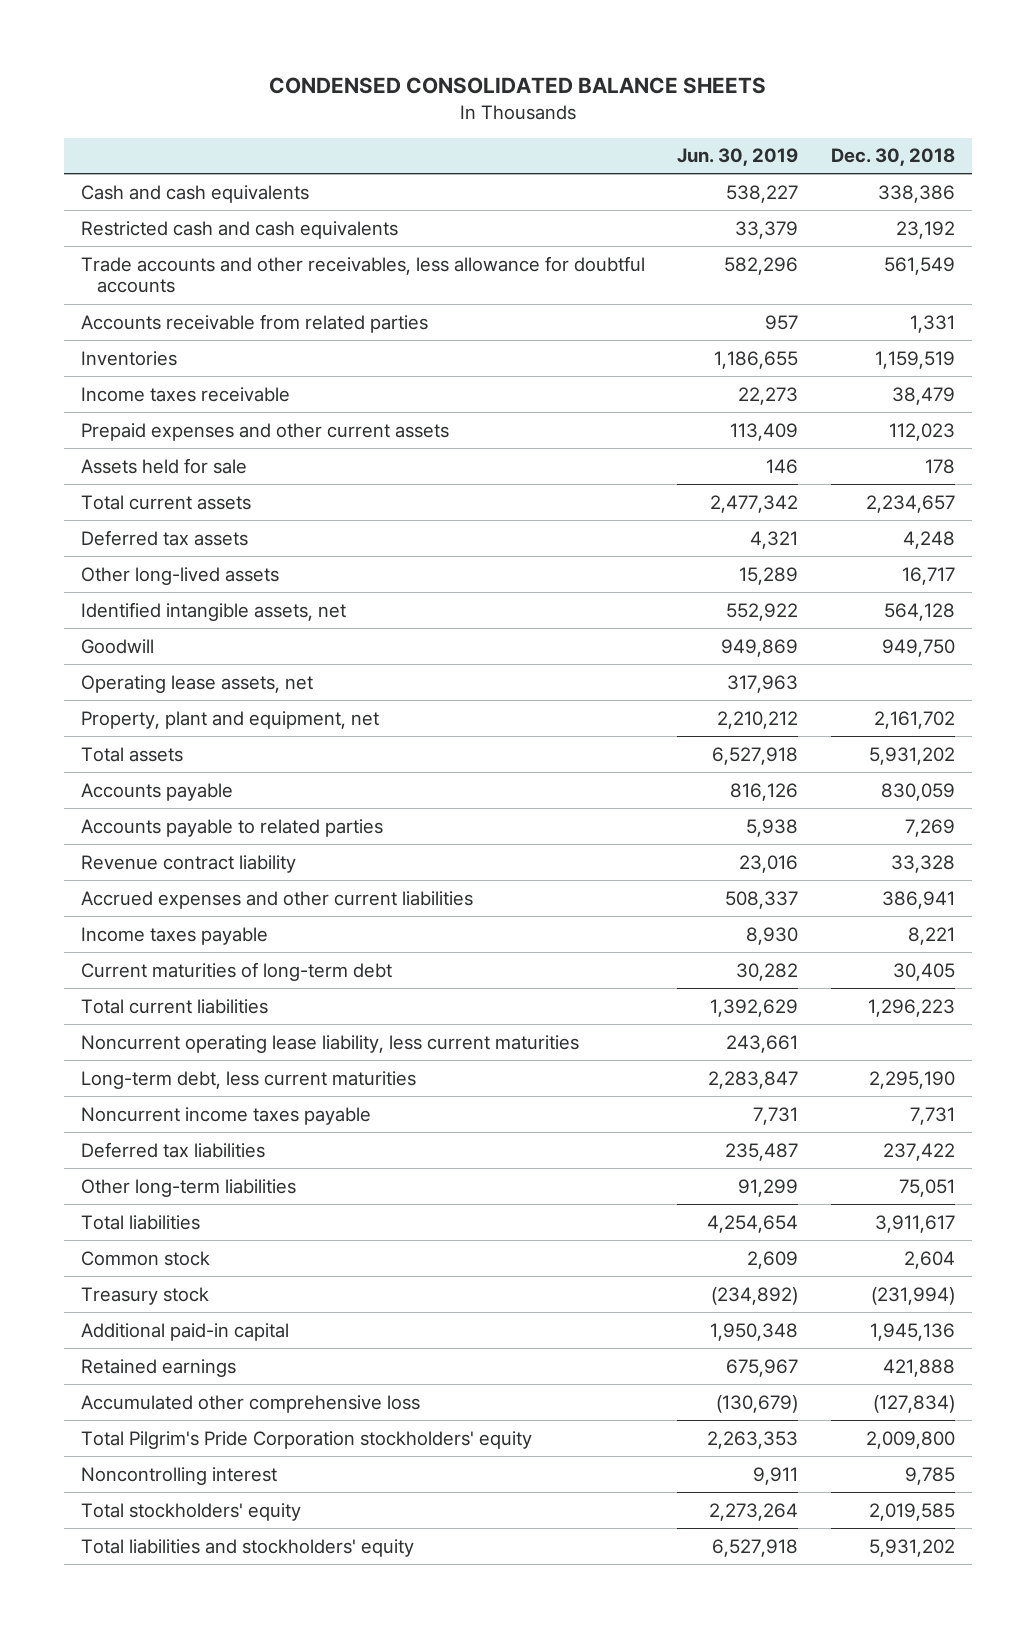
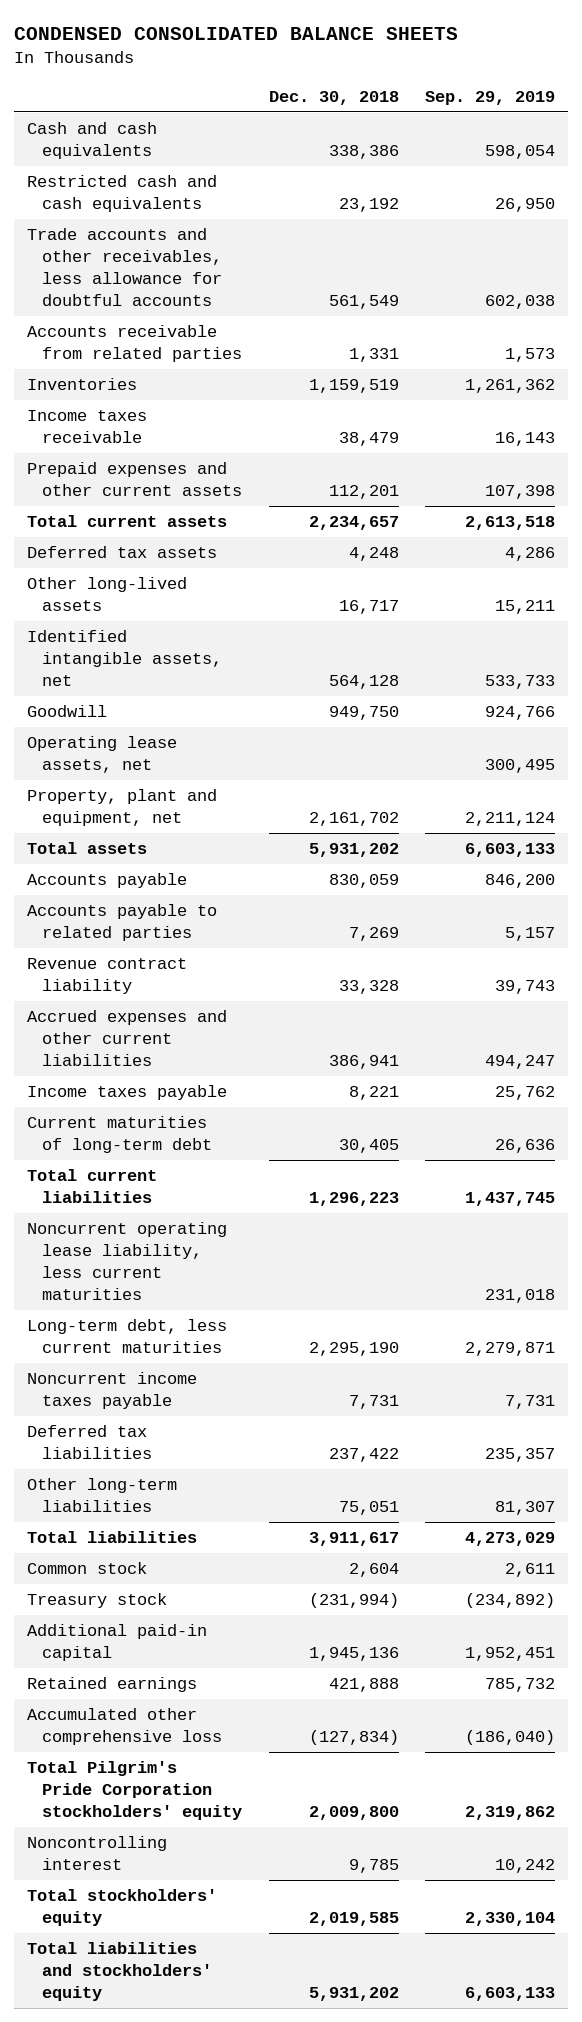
- | Jun. 30, 2019 | Dec. 30, 2018
+ | Dec. 30, 2018 | Sep. 29, 2019
- Prepaid expenses and other current assets | 113,409 | 112,023
- Assets held for sale | 146 | 178
+ Prepaid expenses and other current assets | 112,201 | 107,398

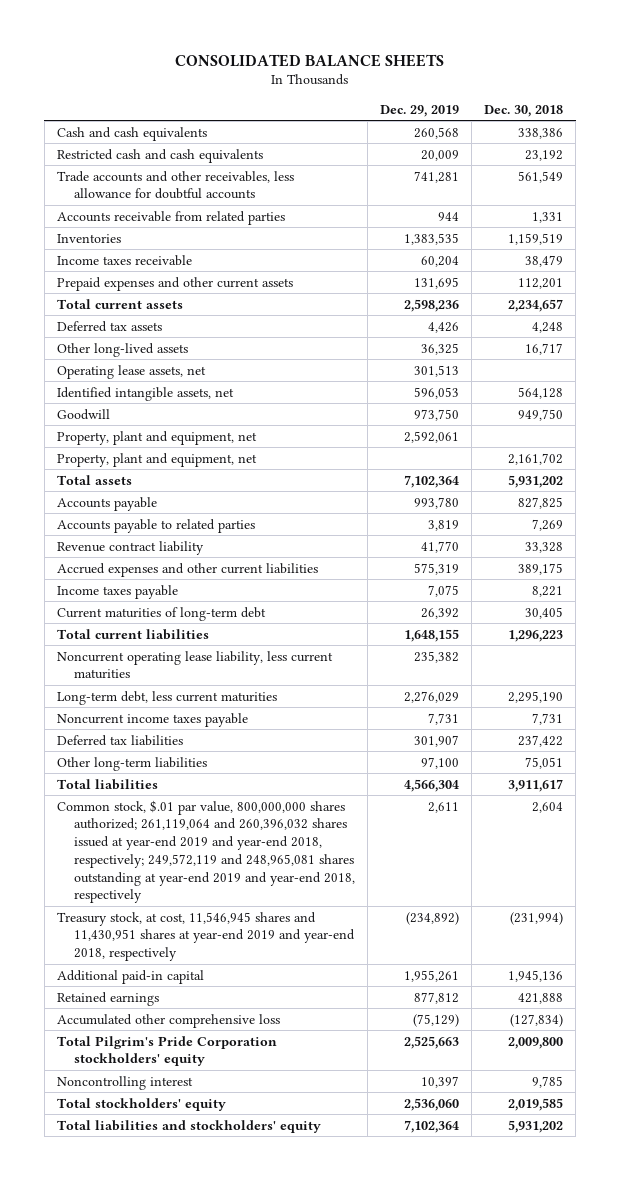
- CONDENSED CONSOLIDATED BALANCE SHEETS
+ CONSOLIDATED BALANCE SHEETS
- | Dec. 30, 2018 | Sep. 29, 2019
+ | Dec. 29, 2019 | Dec. 30, 2018
moved up: Operating lease assets, net | 301,513 |
+ Property, plant and equipment, net | 2,592,061 |
- Accounts payable | 830,059 | 846,200
+ Accounts payable | 993,780 | 827,825
- Accrued expenses and other current liabilities | 386,941 | 494,247
+ Accrued expenses and other current liabilities | 575,319 | 389,175
- Common stock | 2,604 | 2,611
- Treasury stock | (231,994) | (234,892)
+ Common stock, $.01 par value, 800,000,000 shares authorized; 261,119,064 and 260,396,032 shares issued at year-end 2019 and year-end 2018, respectively; 249,572,119 and 248,965,081 shares outstanding at year-end 2019 and year-end 2018, respectively | 2,611 | 2,604
+ Treasury stock, at cost, 11,546,945 shares and 11,430,951 shares at year-end 2019 and year-end 2018, respectively | (234,892) | (231,994)

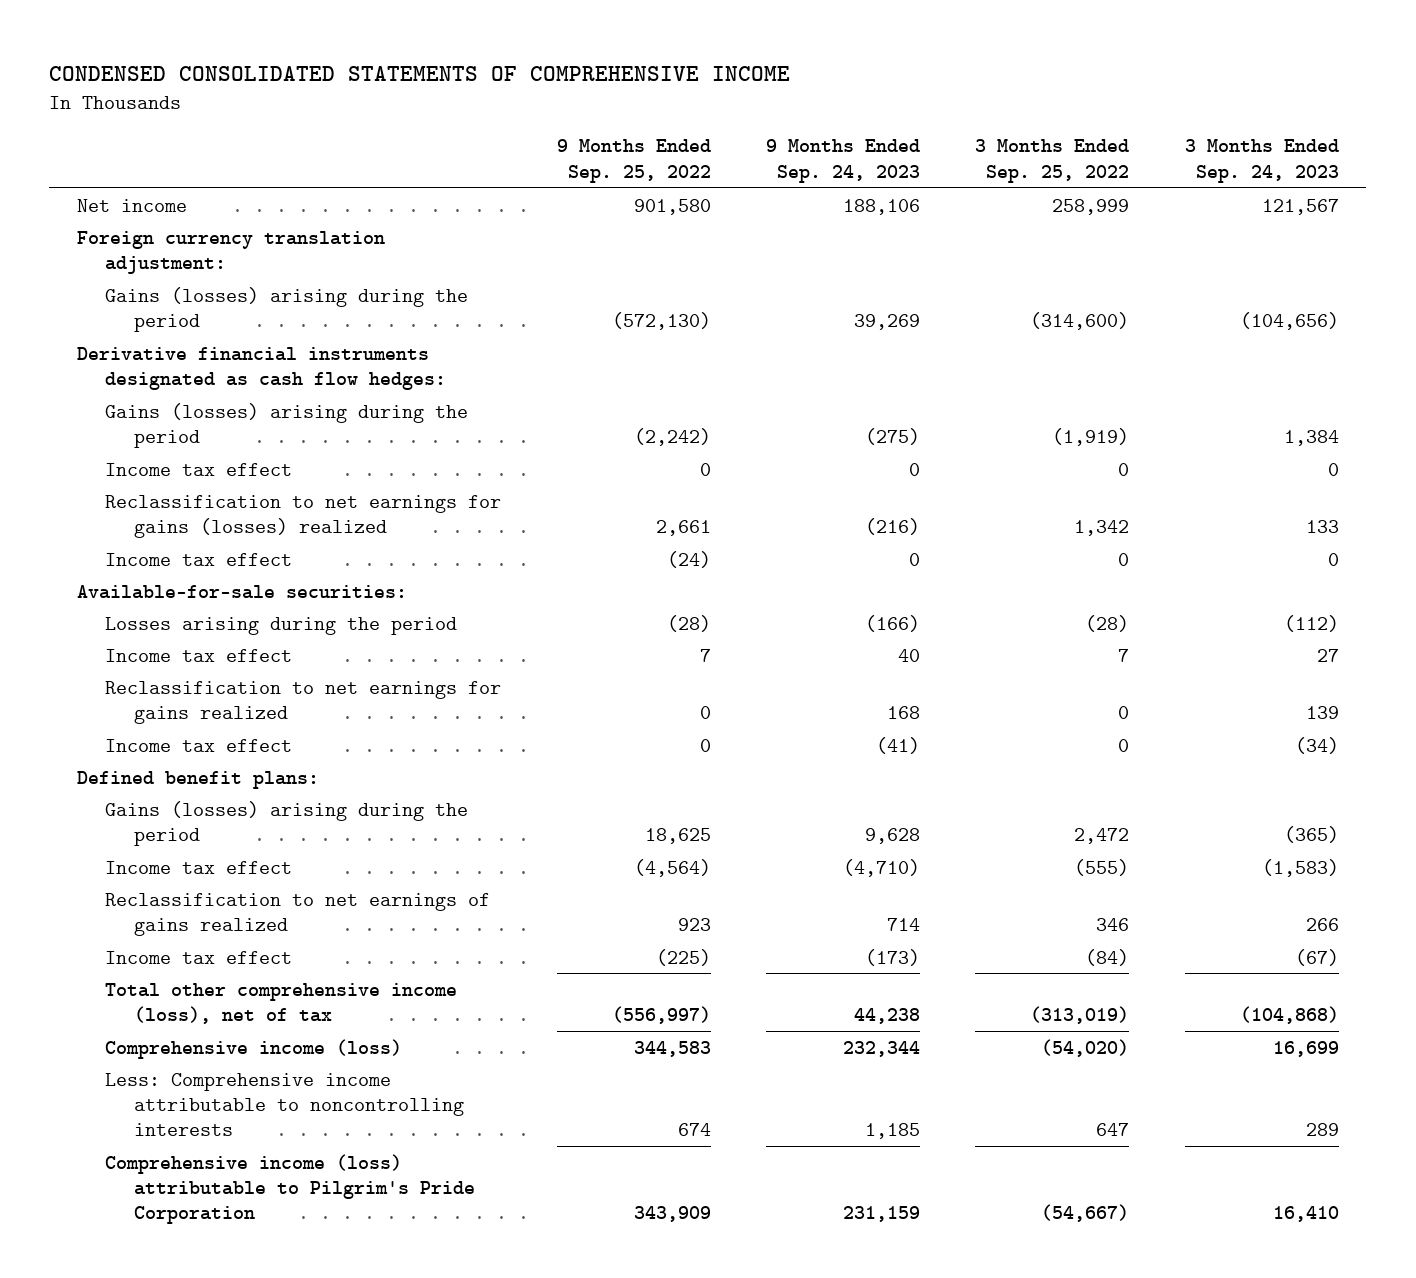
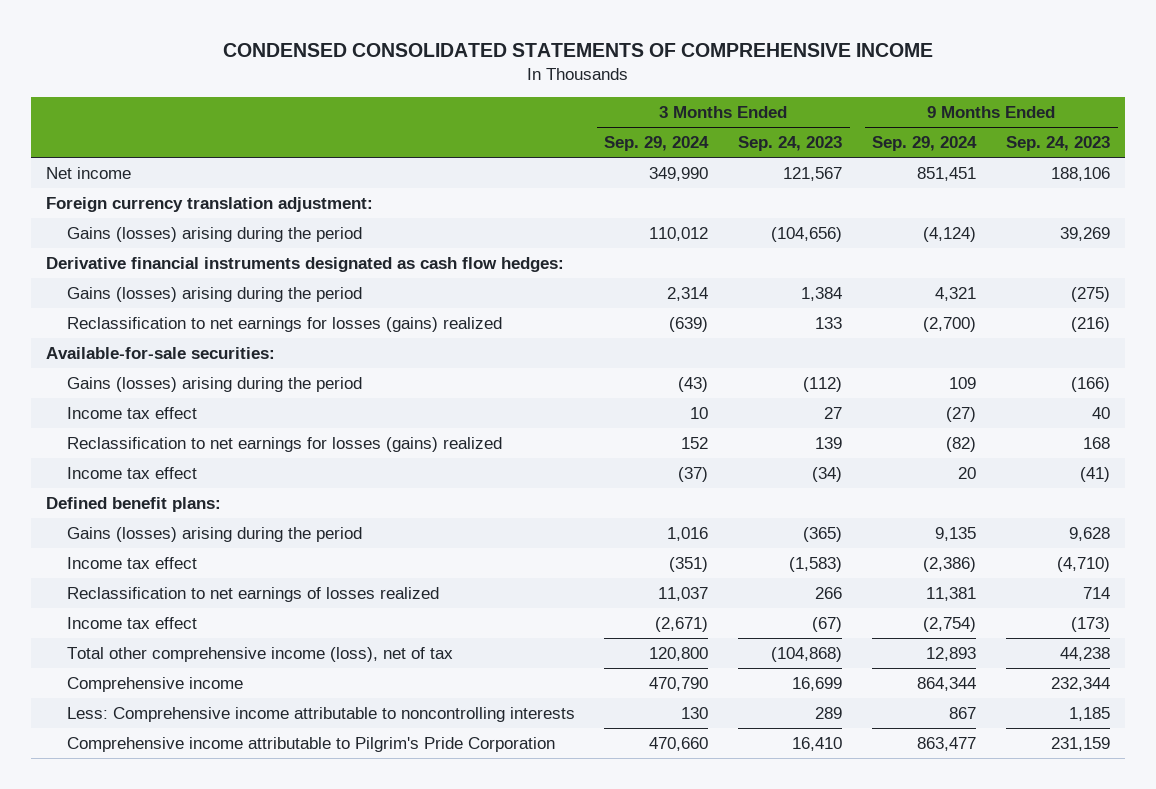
- | 9 Months Ended Sep. 25, 2022 | 9 Months Ended Sep. 24, 2023 | 3 Months Ended Sep. 25, 2022 | 3 Months Ended Sep. 24, 2023
+ | 3 Months Ended Sep. 29, 2024 | 3 Months Ended Sep. 24, 2023 | 9 Months Ended Sep. 29, 2024 | 9 Months Ended Sep. 24, 2023
- Income tax effect | 0 | 0 | 0 | 0
- Reclassification to net earnings for gains (losses) realized | 2,661 | (216) | 1,342 | 133
- Income tax effect | (24) | 0 | 0 | 0
+ Reclassification to net earnings for losses (gains) realized | (639) | 133 | (2,700) | (216)
- Losses arising during the period | (28) | (166) | (28) | (112)
+ Gains (losses) arising during the period | (43) | (112) | 109 | (166)
- Reclassification to net earnings for gains realized | 0 | 168 | 0 | 139
+ Reclassification to net earnings for losses (gains) realized | 152 | 139 | (82) | 168
- Reclassification to net earnings of gains realized | 923 | 714 | 346 | 266
+ Reclassification to net earnings of losses realized | 11,037 | 266 | 11,381 | 714
- Comprehensive income (loss) | 344,583 | 232,344 | (54,020) | 16,699
+ Comprehensive income | 470,790 | 16,699 | 864,344 | 232,344
- Comprehensive income (loss) attributable to Pilgrim's Pride Corporation | 343,909 | 231,159 | (54,667) | 16,410
+ Comprehensive income attributable to Pilgrim's Pride Corporation | 470,660 | 16,410 | 863,477 | 231,159

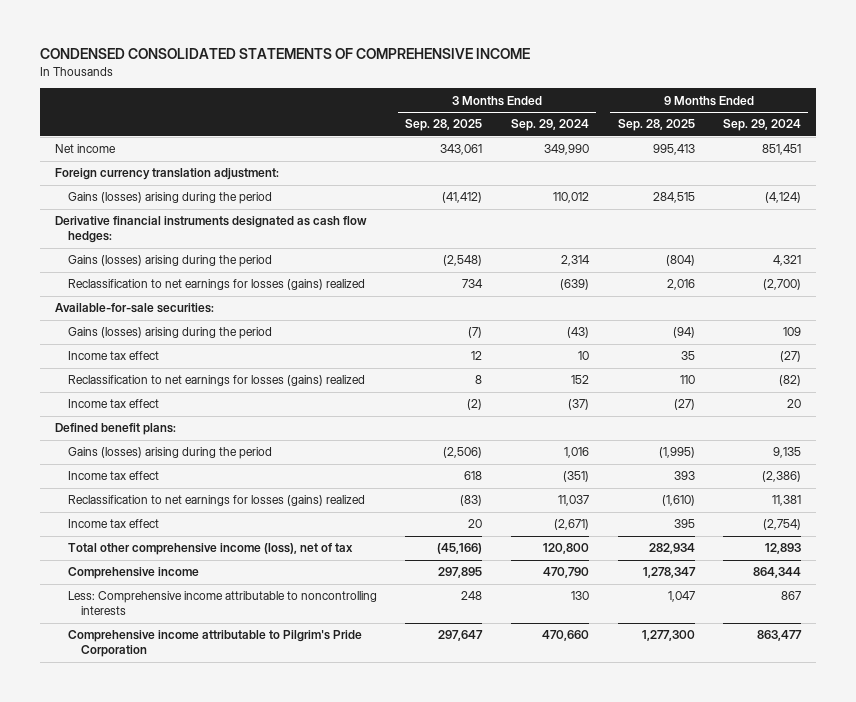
- | 3 Months Ended Sep. 29, 2024 | 3 Months Ended Sep. 24, 2023 | 9 Months Ended Sep. 29, 2024 | 9 Months Ended Sep. 24, 2023
+ | 3 Months Ended Sep. 28, 2025 | 3 Months Ended Sep. 29, 2024 | 9 Months Ended Sep. 28, 2025 | 9 Months Ended Sep. 29, 2024
- Reclassification to net earnings of losses realized | 11,037 | 266 | 11,381 | 714
+ Reclassification to net earnings for losses (gains) realized | (83) | 11,037 | (1,610) | 11,381

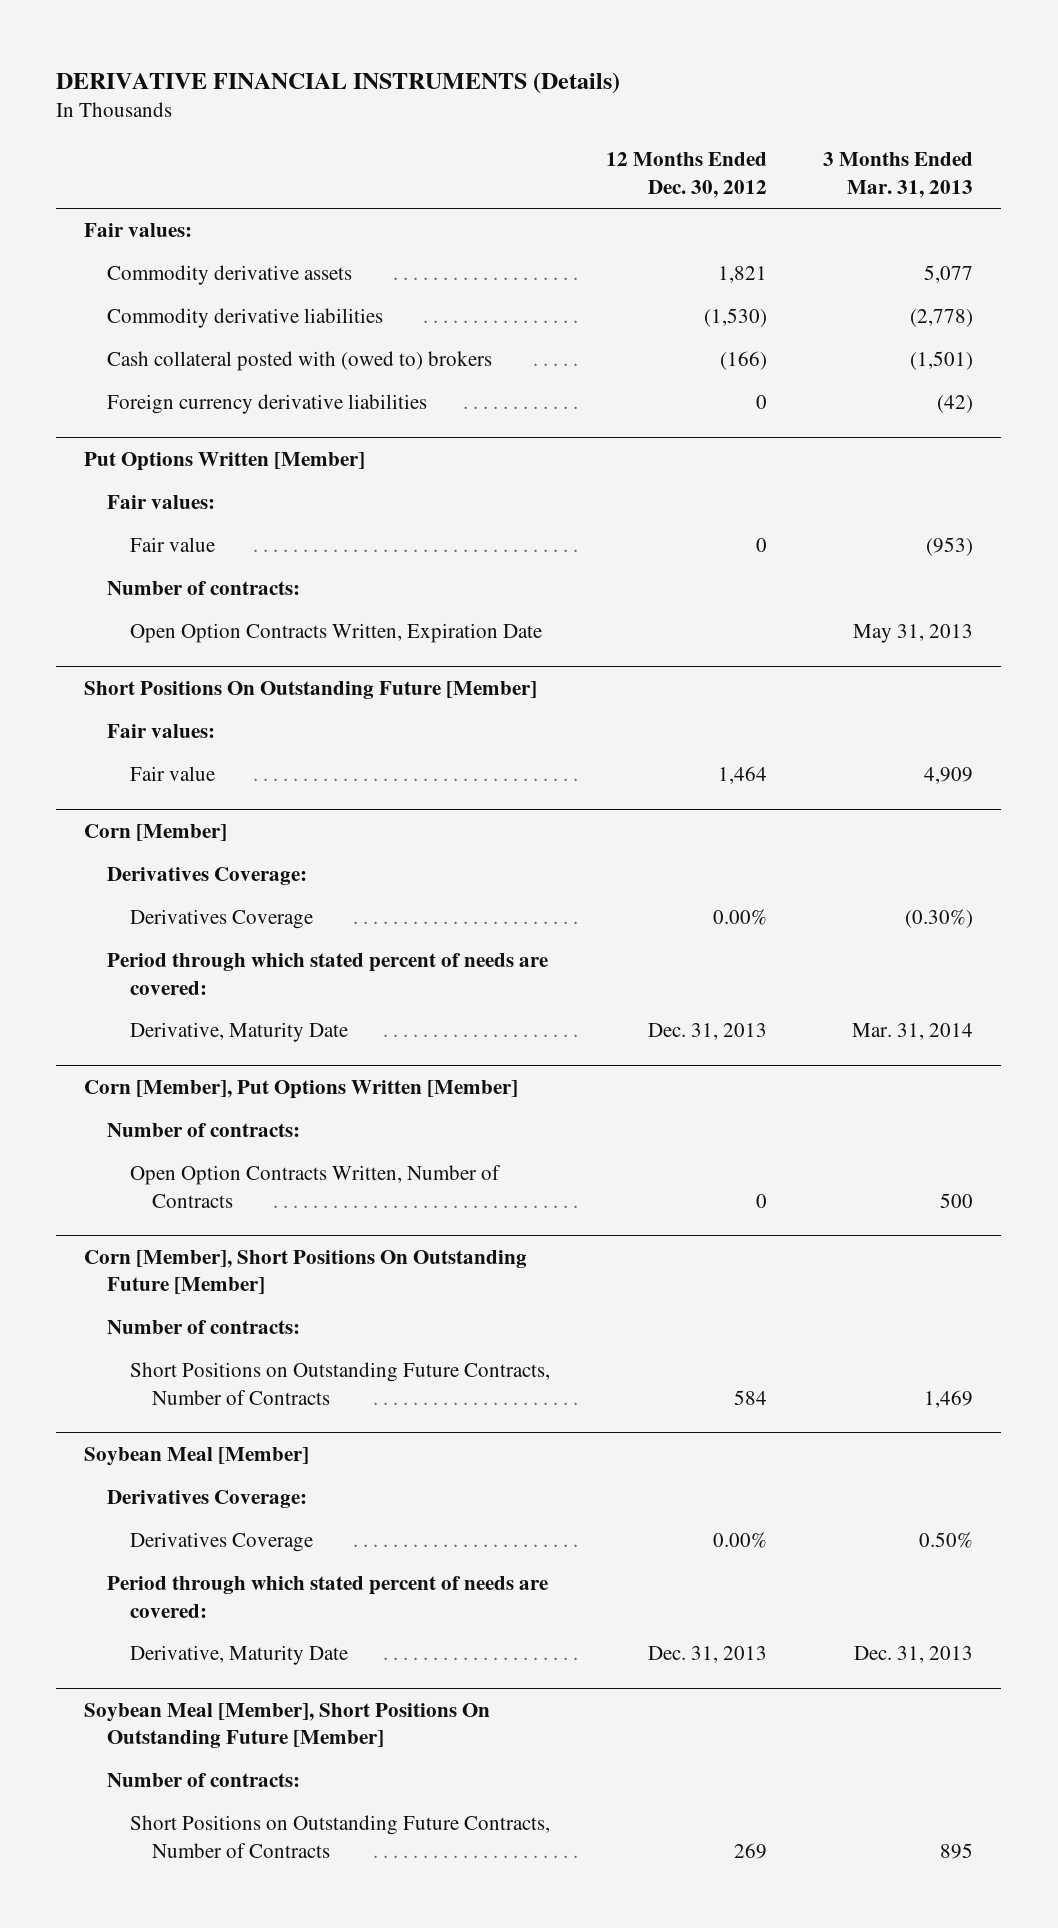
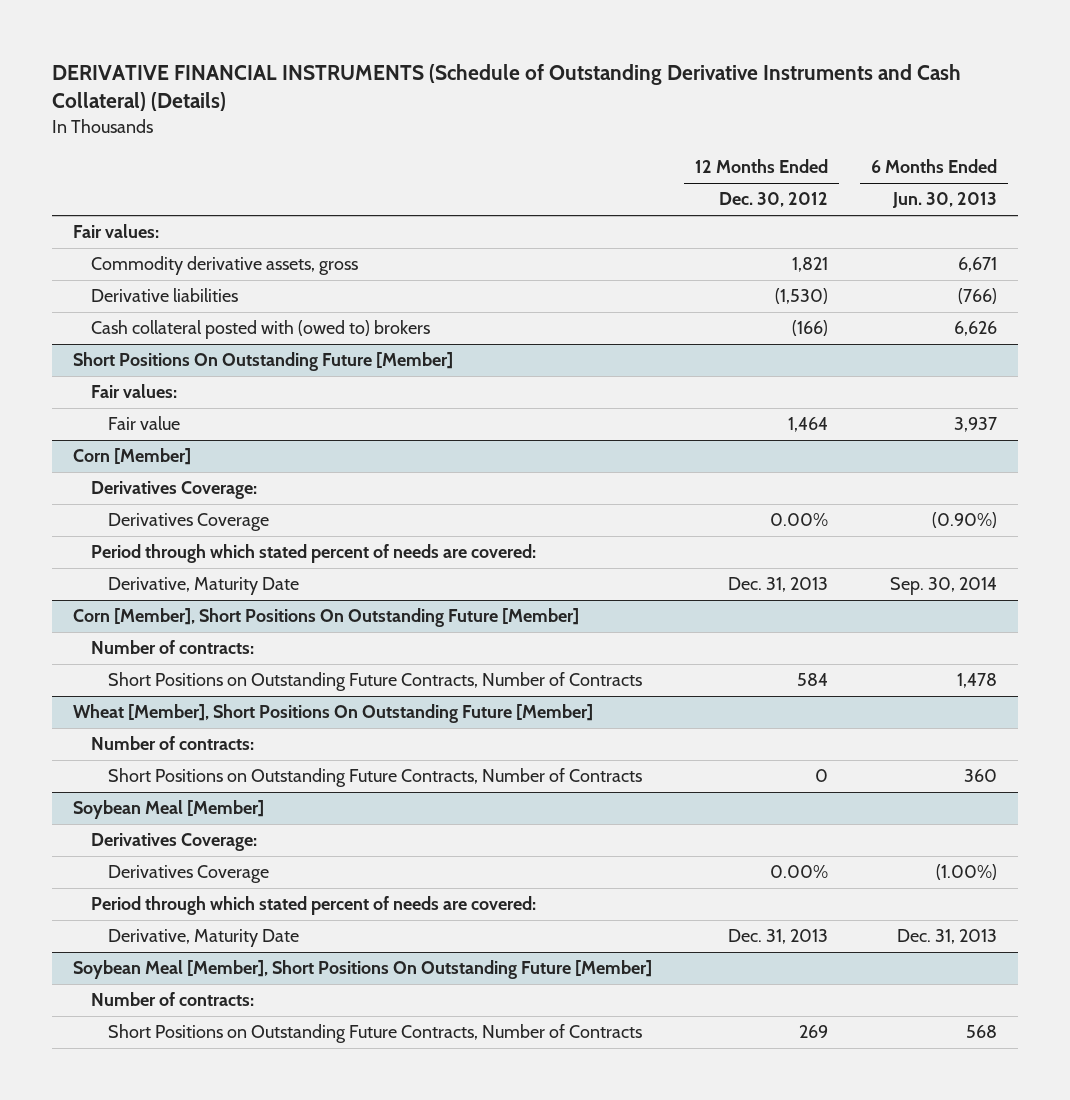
- DERIVATIVE FINANCIAL INSTRUMENTS (Details)
+ DERIVATIVE FINANCIAL INSTRUMENTS (Schedule of Outstanding Derivative Instruments and Cash Collateral) (Details)
- | 12 Months Ended Dec. 30, 2012 | 3 Months Ended Mar. 31, 2013
+ | 12 Months Ended Dec. 30, 2012 | 6 Months Ended Jun. 30, 2013
- Commodity derivative assets | 1,821 | 5,077
- Commodity derivative liabilities | (1,530) | (2,778)
+ Commodity derivative assets, gross | 1,821 | 6,671
+ Derivative liabilities | (1,530) | (766)
- Foreign currency derivative liabilities | 0 | (42)
- Put Options Written [Member]
- Fair values:
- Fair value | 0 | (953)
- Number of contracts:
- Open Option Contracts Written, Expiration Date | | May 31, 2013
- Corn [Member], Put Options Written [Member]
- Number of contracts:
- Open Option Contracts Written, Number of Contracts | 0 | 500
+ Wheat [Member], Short Positions On Outstanding Future [Member]
+ Number of contracts:
+ Short Positions on Outstanding Future Contracts, Number of Contracts | 0 | 360

